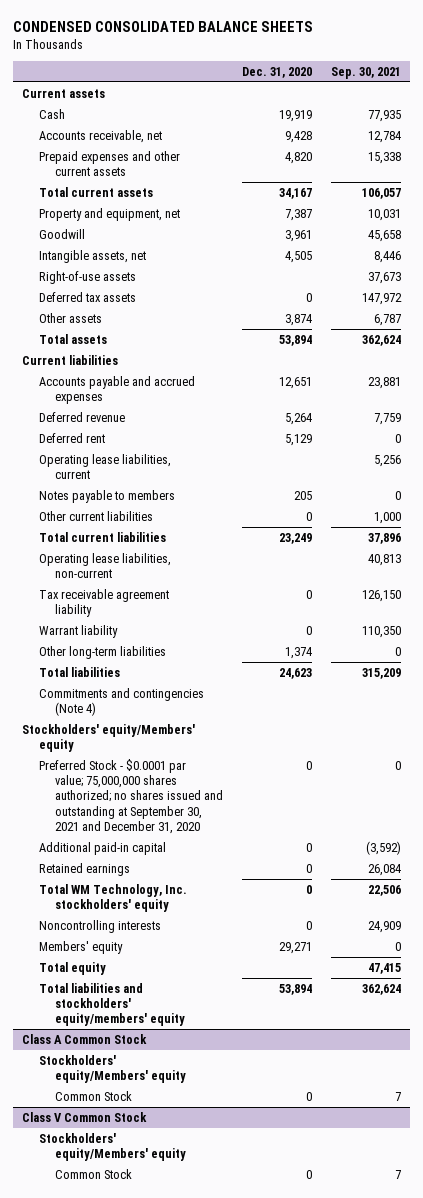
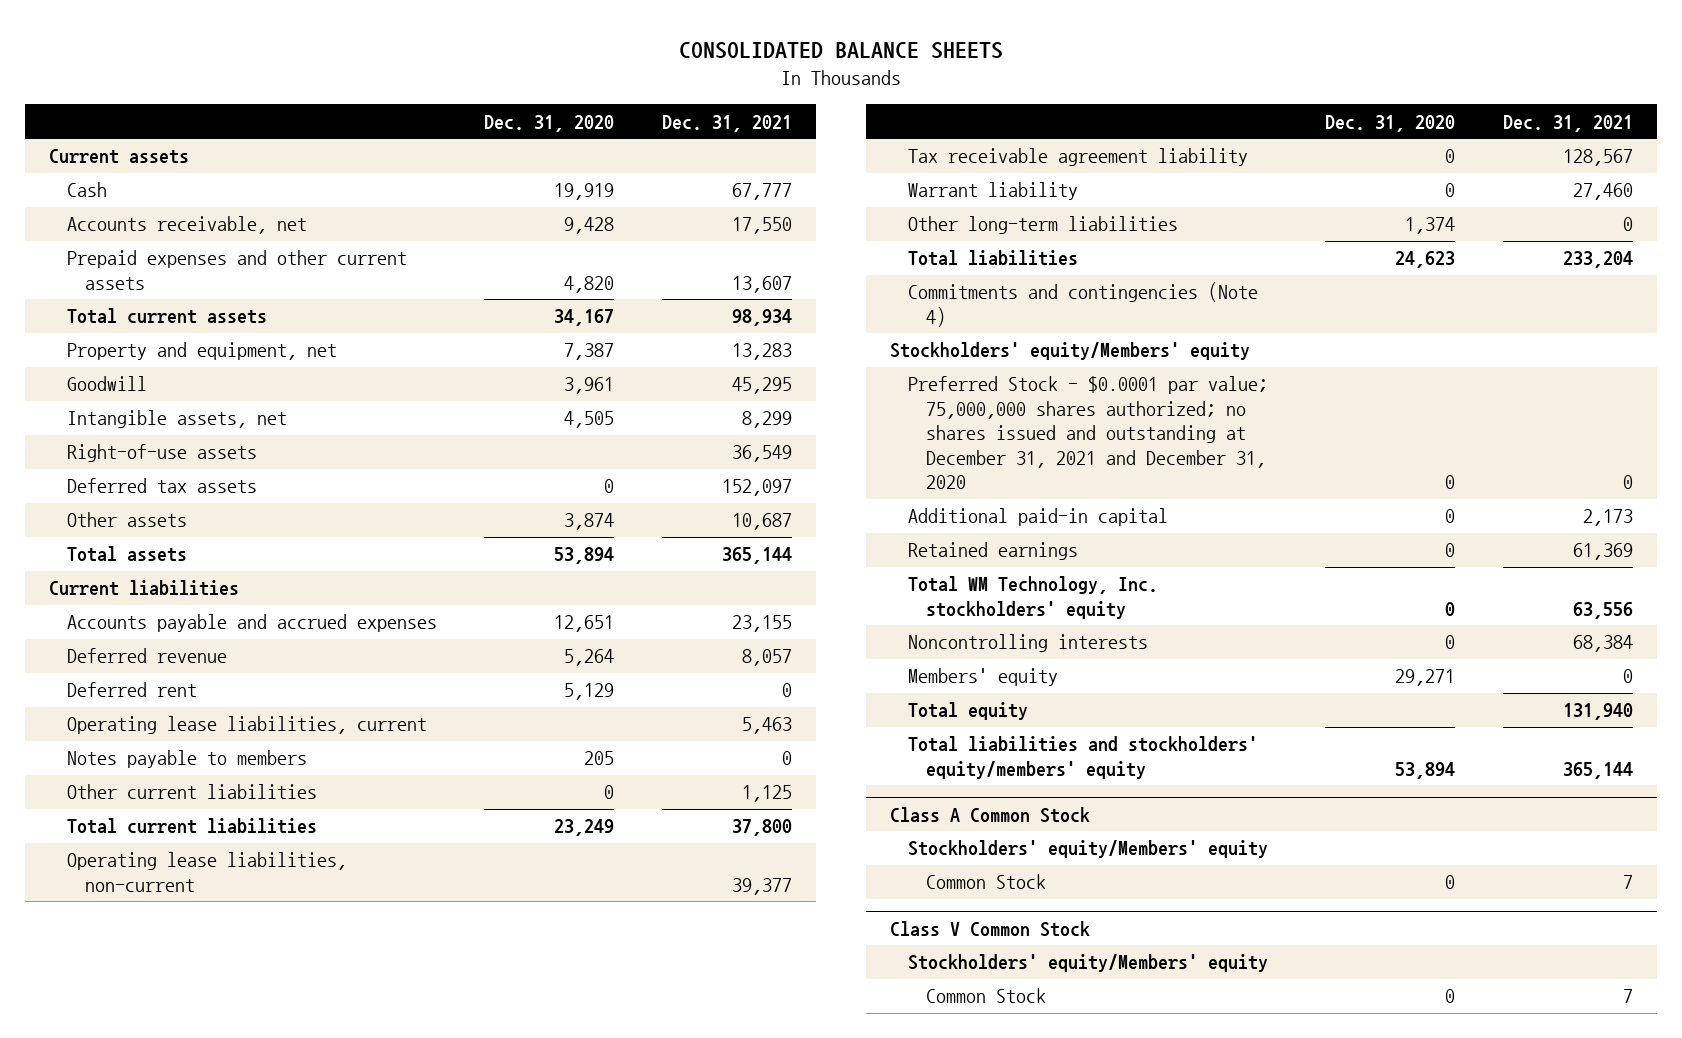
- CONDENSED CONSOLIDATED BALANCE SHEETS
+ CONSOLIDATED BALANCE SHEETS
- | Dec. 31, 2020 | Sep. 30, 2021
+ | Dec. 31, 2020 | Dec. 31, 2021
- Preferred Stock - $0.0001 par value; 75,000,000 shares authorized; no shares issued and outstanding at September 30, 2021 and December 31, 2020 | 0 | 0
+ Preferred Stock - $0.0001 par value; 75,000,000 shares authorized; no shares issued and outstanding at December 31, 2021 and December 31, 2020 | 0 | 0

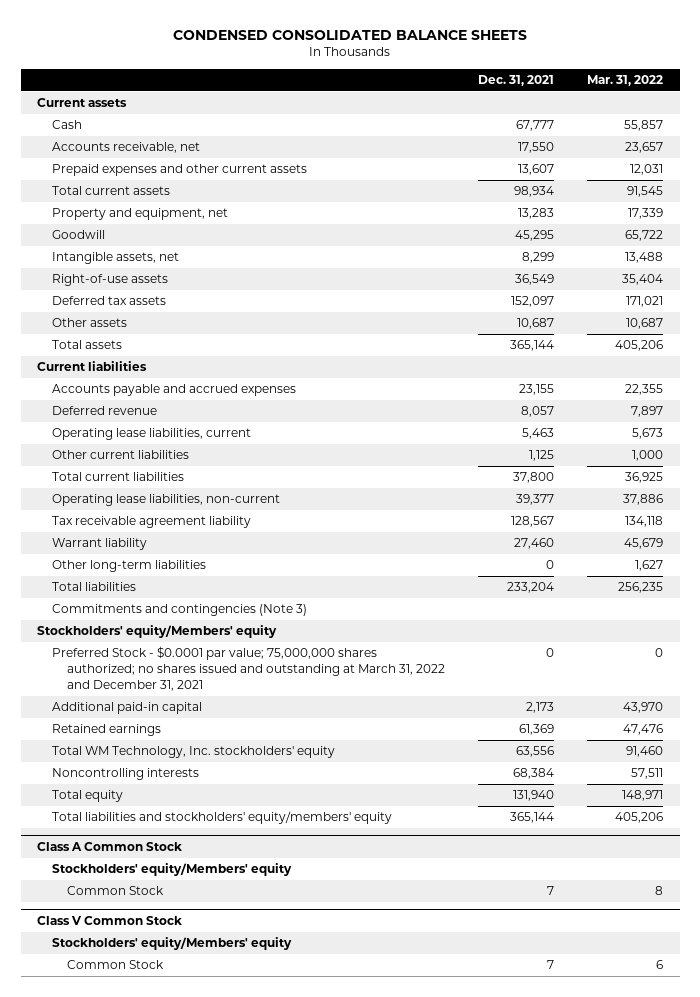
- CONSOLIDATED BALANCE SHEETS
+ CONDENSED CONSOLIDATED BALANCE SHEETS
- | Dec. 31, 2020 | Dec. 31, 2021
+ | Dec. 31, 2021 | Mar. 31, 2022
- Deferred rent | 5,129 | 0
- Notes payable to members | 205 | 0
- Commitments and contingencies (Note 4)
+ Commitments and contingencies (Note 3)
- Preferred Stock - $0.0001 par value; 75,000,000 shares authorized; no shares issued and outstanding at December 31, 2021 and December 31, 2020 | 0 | 0
+ Preferred Stock - $0.0001 par value; 75,000,000 shares authorized; no shares issued and outstanding at March 31, 2022 and December 31, 2021 | 0 | 0
- Members' equity | 29,271 | 0

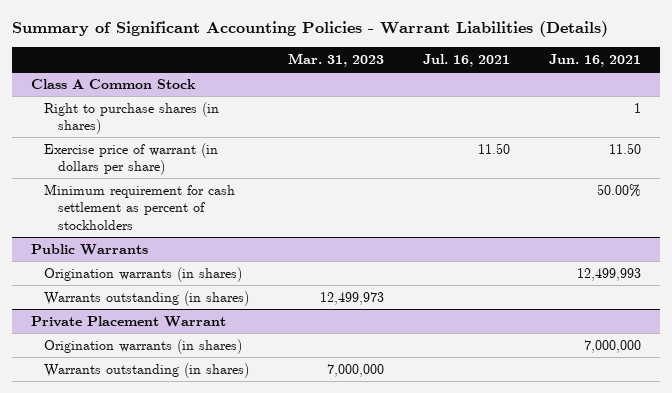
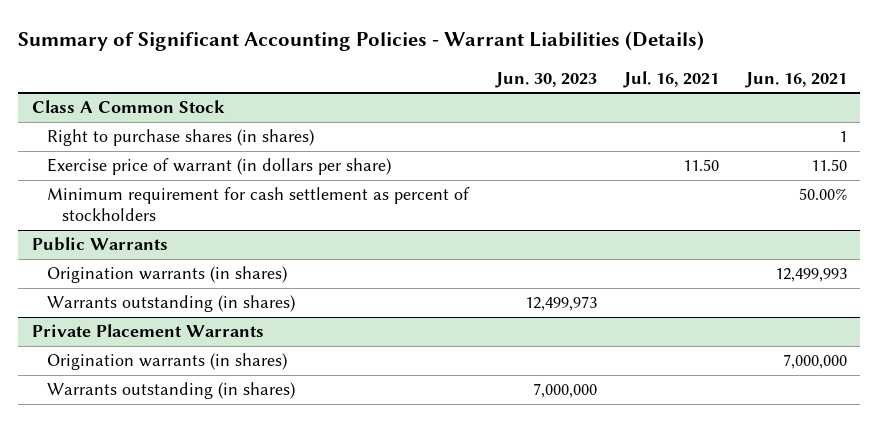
- | Mar. 31, 2023 | Jul. 16, 2021 | Jun. 16, 2021
+ | Jun. 30, 2023 | Jul. 16, 2021 | Jun. 16, 2021
- Private Placement Warrant
+ Private Placement Warrants

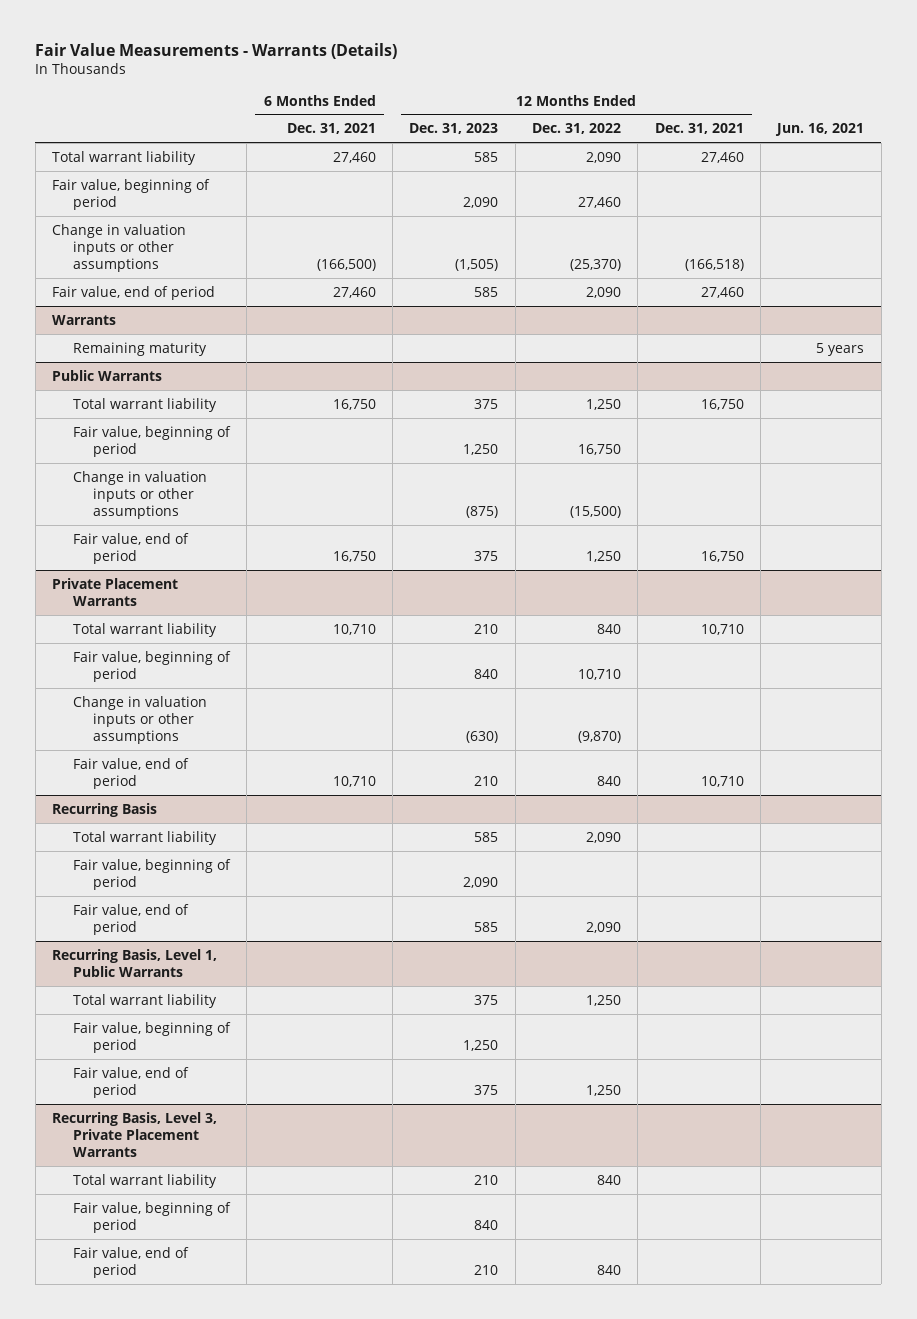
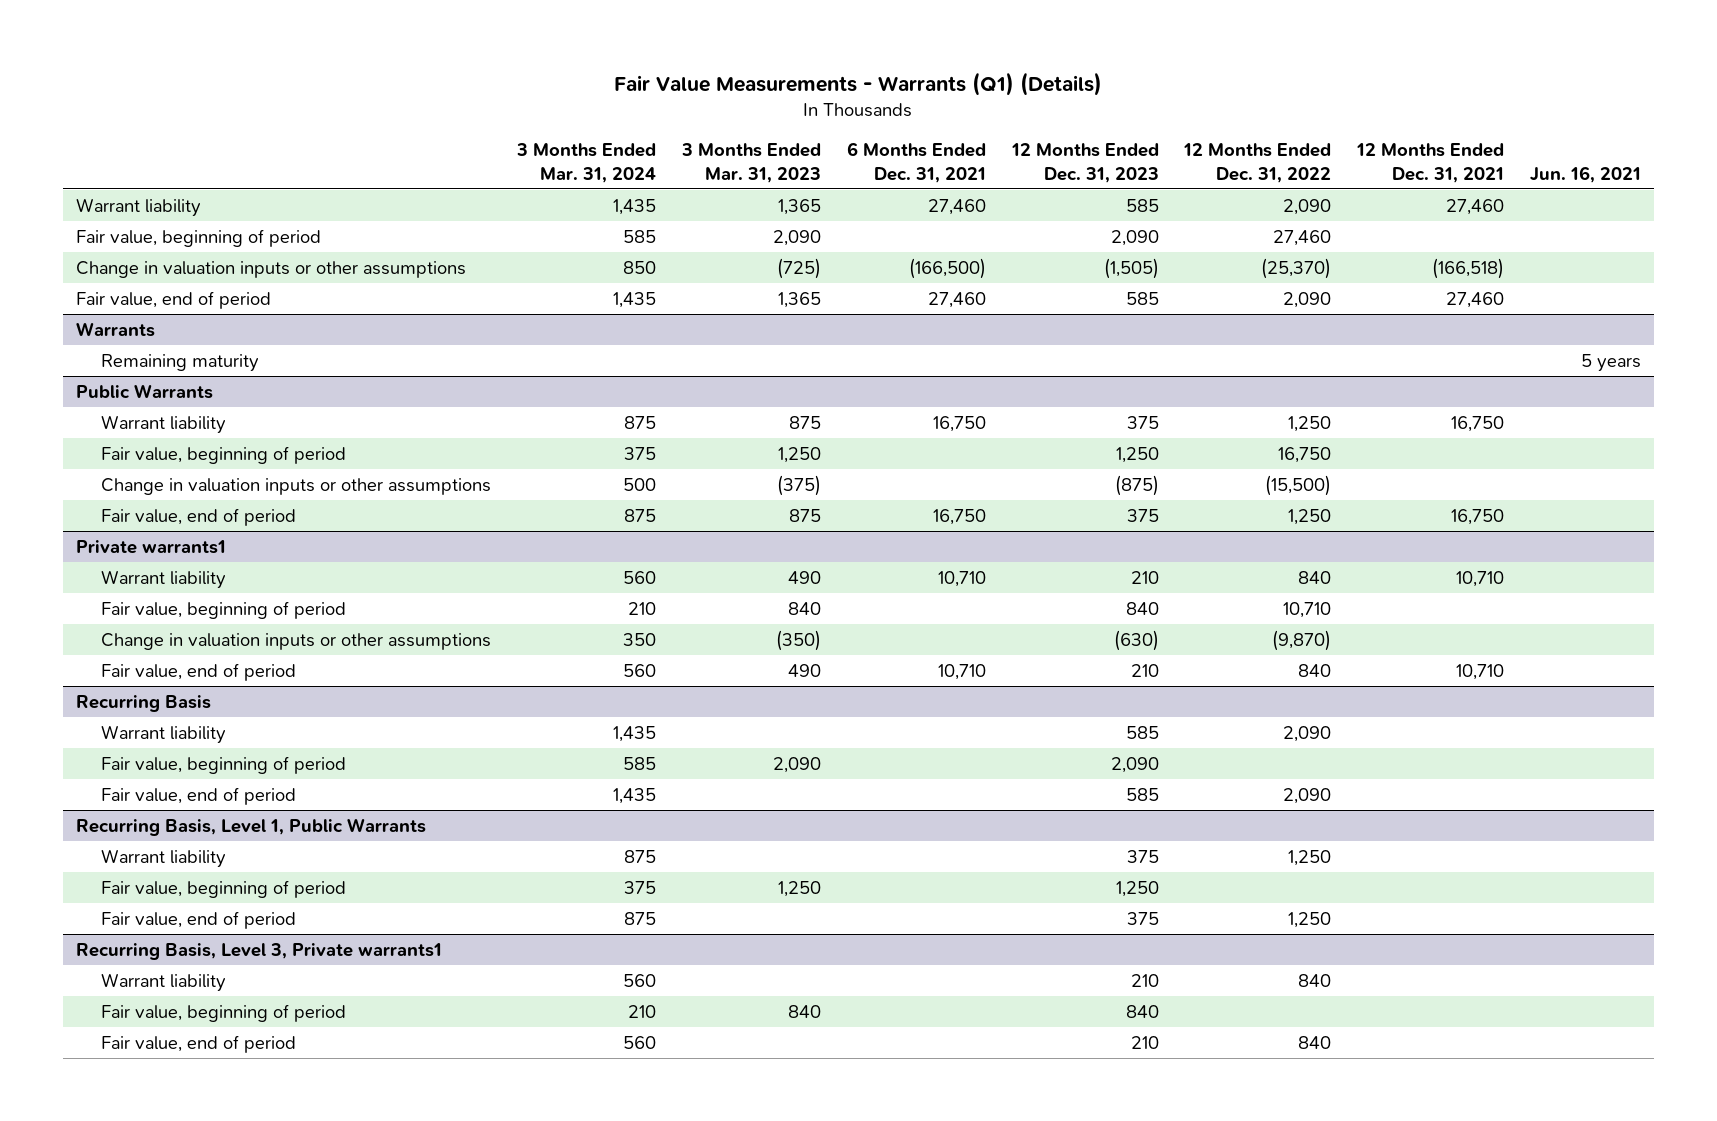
- Fair Value Measurements - Warrants (Details)
+ Fair Value Measurements - Warrants (Q1) (Details)
- | 6 Months Ended Dec. 31, 2021 | 12 Months Ended Dec. 31, 2023 | 12 Months Ended Dec. 31, 2022 | 12 Months Ended Dec. 31, 2021 | Jun. 16, 2021
+ | 3 Months Ended Mar. 31, 2024 | 3 Months Ended Mar. 31, 2023 | 6 Months Ended Dec. 31, 2021 | 12 Months Ended Dec. 31, 2023 | 12 Months Ended Dec. 31, 2022 | 12 Months Ended Dec. 31, 2021 | Jun. 16, 2021
- Total warrant liability | 27,460 | 585 | 2,090 | 27,460 |
+ Warrant liability | 1,435 | 1,365 | 27,460 | 585 | 2,090 | 27,460 |
@ Public Warrants
- Total warrant liability | 16,750 | 375 | 1,250 | 16,750 |
+ Warrant liability | 875 | 875 | 16,750 | 375 | 1,250 | 16,750 |
- Private Placement Warrants
- Total warrant liability | 10,710 | 210 | 840 | 10,710 |
+ Private warrants1
+ Warrant liability | 560 | 490 | 10,710 | 210 | 840 | 10,710 |
@ Recurring Basis
- Total warrant liability | | 585 | 2,090 | |
+ Warrant liability | 1,435 | | | 585 | 2,090 | |
@ Recurring Basis, Level 1, Public Warrants
- Total warrant liability | | 375 | 1,250 | |
+ Warrant liability | 875 | | | 375 | 1,250 | |
- Recurring Basis, Level 3, Private Placement Warrants
- Total warrant liability | | 210 | 840 | |
+ Recurring Basis, Level 3, Private warrants1
+ Warrant liability | 560 | | | 210 | 840 | |

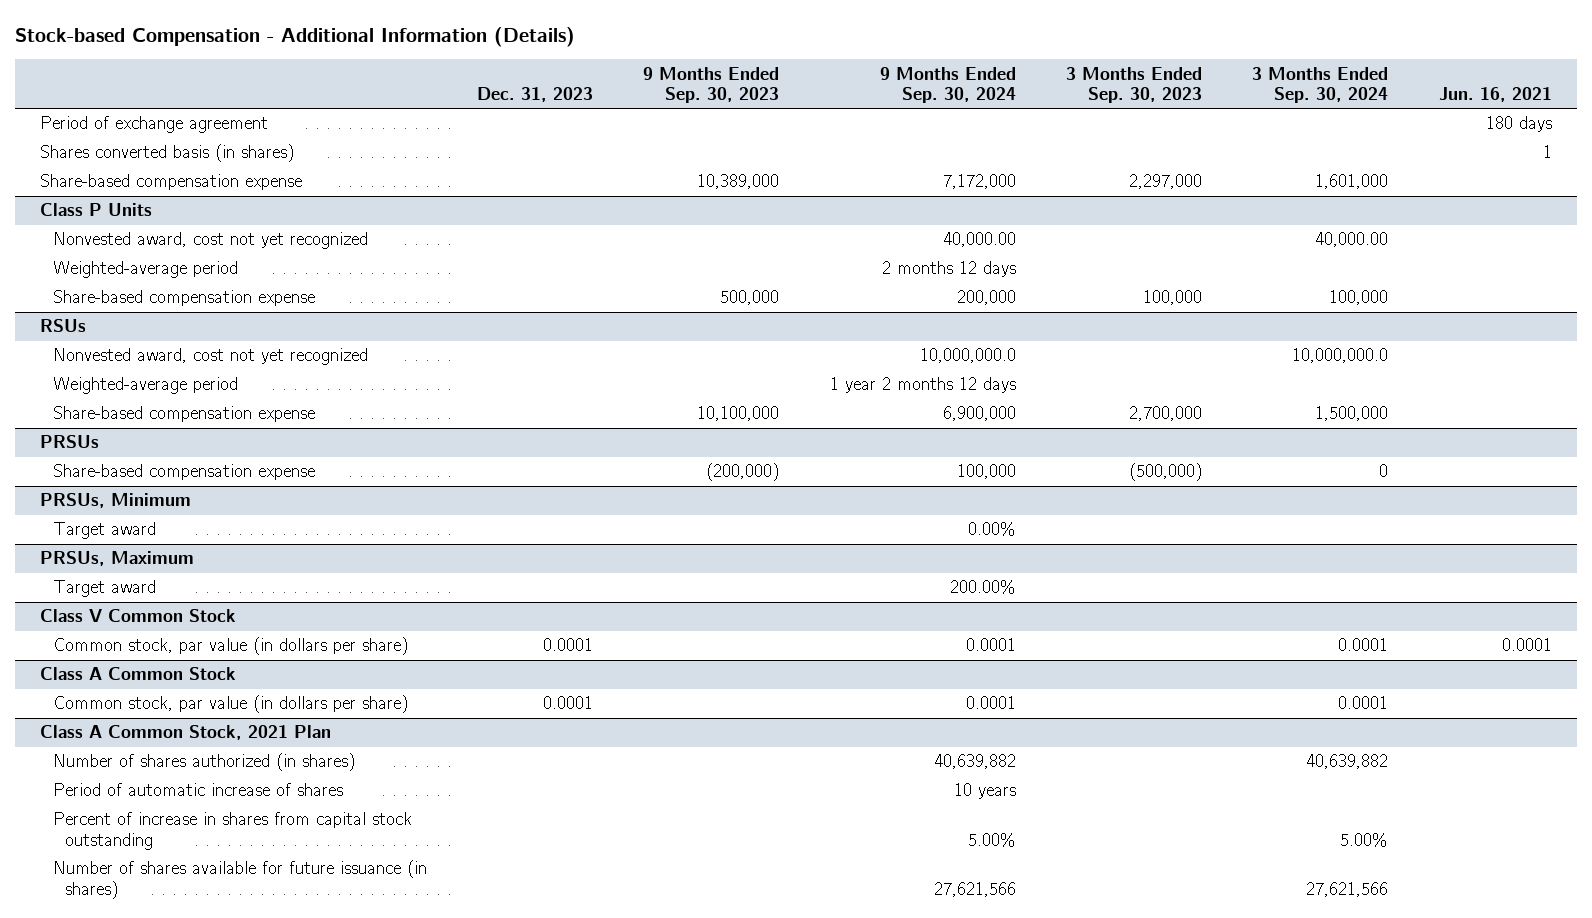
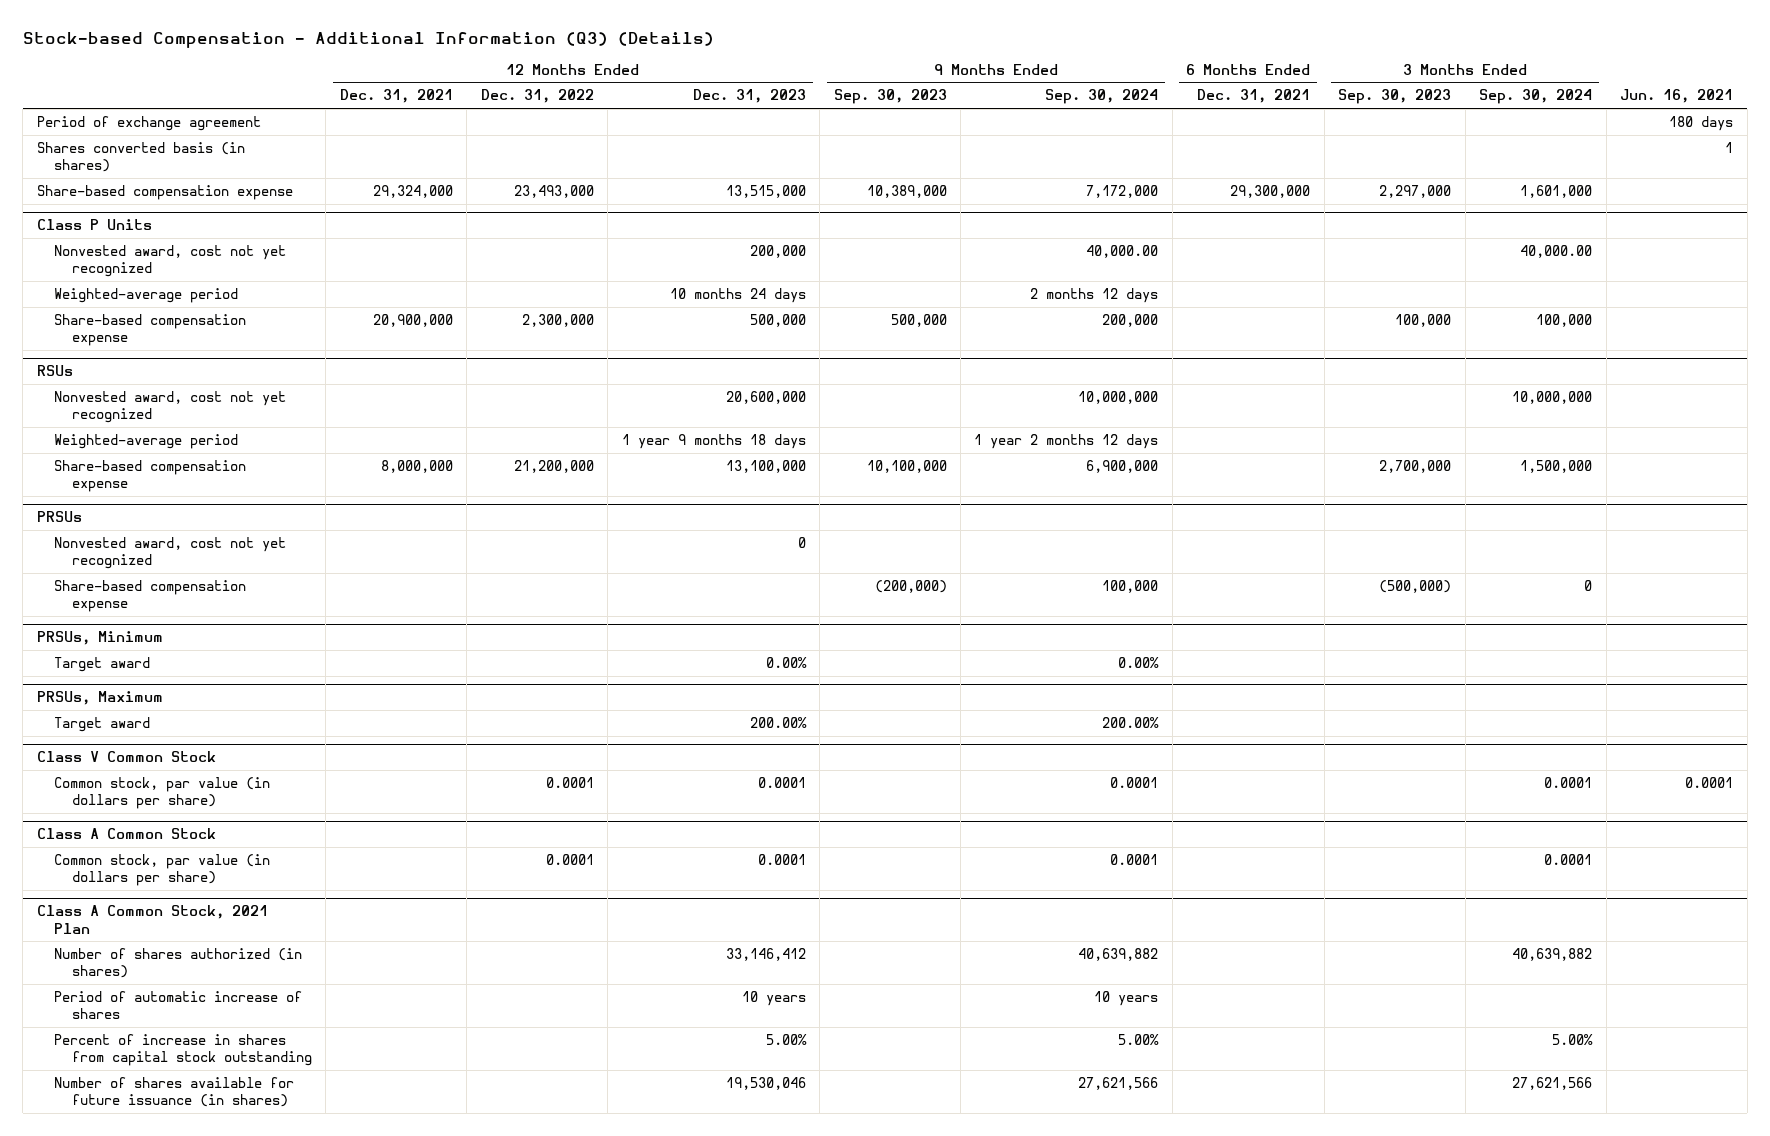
- Stock-based Compensation - Additional Information (Details)
+ Stock-based Compensation - Additional Information (Q3) (Details)
- | Dec. 31, 2023 | 9 Months Ended Sep. 30, 2023 | 9 Months Ended Sep. 30, 2024 | 3 Months Ended Sep. 30, 2023 | 3 Months Ended Sep. 30, 2024 | Jun. 16, 2021
+ | 12 Months Ended Dec. 31, 2021 | 12 Months Ended Dec. 31, 2022 | 12 Months Ended Dec. 31, 2023 | 9 Months Ended Sep. 30, 2023 | 9 Months Ended Sep. 30, 2024 | 6 Months Ended Dec. 31, 2021 | 3 Months Ended Sep. 30, 2023 | 3 Months Ended Sep. 30, 2024 | Jun. 16, 2021
@ RSUs
- Nonvested award, cost not yet recognized | | | 10,000,000.0 | | 10,000,000.0 |
+ Nonvested award, cost not yet recognized | | | 20,600,000 | | 10,000,000 | | | 10,000,000 |
@ PRSUs
+ Nonvested award, cost not yet recognized | | | 0 | | | | | |

